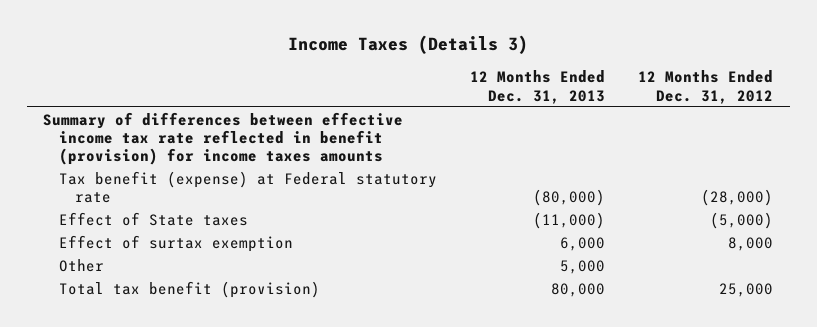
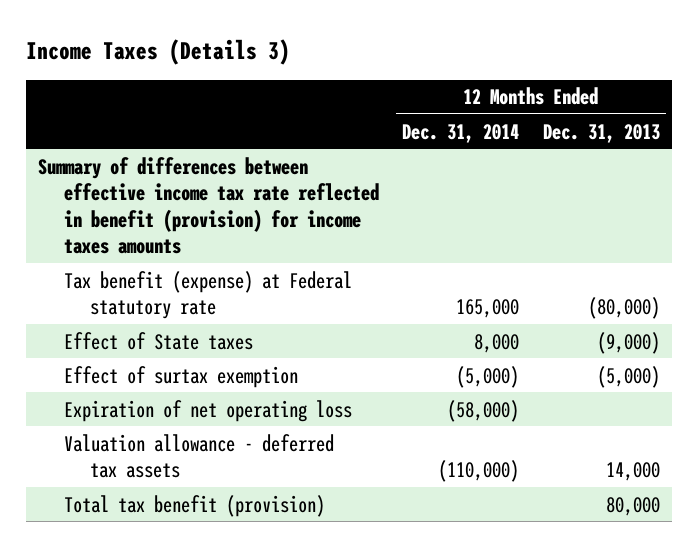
- | 12 Months Ended Dec. 31, 2013 | 12 Months Ended Dec. 31, 2012
+ | 12 Months Ended Dec. 31, 2014 | 12 Months Ended Dec. 31, 2013
- Effect of State taxes | (11,000) | (5,000)
- Effect of surtax exemption | 6,000 | 8,000
- Other | 5,000 |
+ Effect of State taxes | 8,000 | (9,000)
+ Effect of surtax exemption | (5,000) | (5,000)
+ Expiration of net operating loss | (58,000) |
+ Valuation allowance - deferred tax assets | (110,000) | 14,000

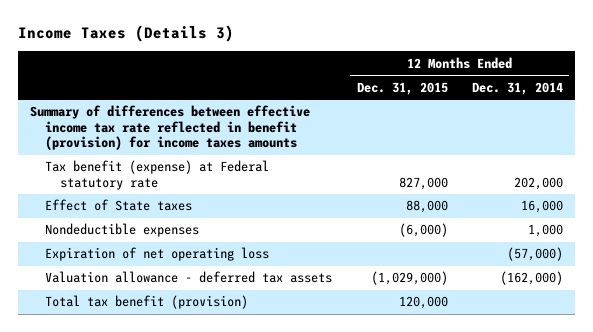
- | 12 Months Ended Dec. 31, 2014 | 12 Months Ended Dec. 31, 2013
+ | 12 Months Ended Dec. 31, 2015 | 12 Months Ended Dec. 31, 2014
- Tax benefit (expense) at Federal statutory rate | 165,000 | (80,000)
- Effect of State taxes | 8,000 | (9,000)
- Effect of surtax exemption | (5,000) | (5,000)
- Expiration of net operating loss | (58,000) |
- Valuation allowance - deferred tax assets | (110,000) | 14,000
+ Tax benefit (expense) at Federal statutory rate | 827,000 | 202,000
+ Effect of State taxes | 88,000 | 16,000
+ Nondeductible expenses | (6,000) | 1,000
+ Expiration of net operating loss | | (57,000)
+ Valuation allowance - deferred tax assets | (1,029,000) | (162,000)

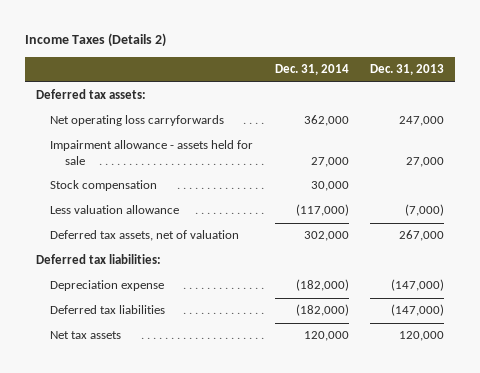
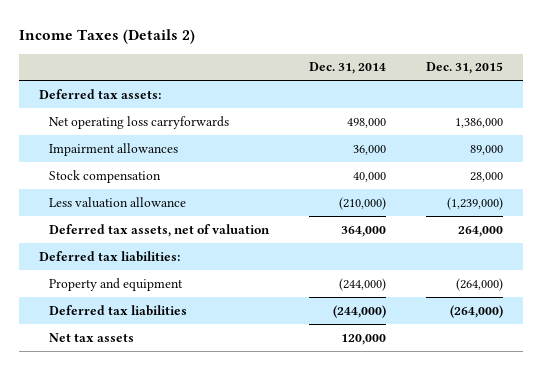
- | Dec. 31, 2014 | Dec. 31, 2013
+ | Dec. 31, 2014 | Dec. 31, 2015
- Net operating loss carryforwards | 362,000 | 247,000
- Impairment allowance - assets held for sale | 27,000 | 27,000
- Stock compensation | 30,000 |
- Less valuation allowance | (117,000) | (7,000)
- Deferred tax assets, net of valuation | 302,000 | 267,000
+ Net operating loss carryforwards | 498,000 | 1,386,000
+ Impairment allowances | 36,000 | 89,000
+ Stock compensation | 40,000 | 28,000
+ Less valuation allowance | (210,000) | (1,239,000)
+ Deferred tax assets, net of valuation | 364,000 | 264,000
- Depreciation expense | (182,000) | (147,000)
- Deferred tax liabilities | (182,000) | (147,000)
+ Property and equipment | (244,000) | (264,000)
+ Deferred tax liabilities | (244,000) | (264,000)

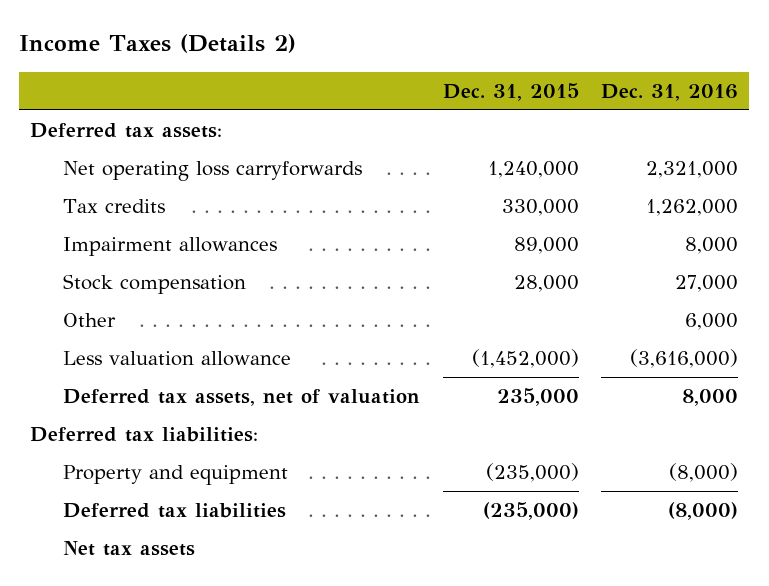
- | Dec. 31, 2014 | Dec. 31, 2015
+ | Dec. 31, 2015 | Dec. 31, 2016
- Net operating loss carryforwards | 498,000 | 1,386,000
+ Net operating loss carryforwards | 1,240,000 | 2,321,000
+ Tax credits | 330,000 | 1,262,000
- Less valuation allowance | (210,000) | (1,239,000)
- Deferred tax assets, net of valuation | 364,000 | 264,000
+ Other | | 6,000
+ Less valuation allowance | (1,452,000) | (3,616,000)
+ Deferred tax assets, net of valuation | 235,000 | 8,000
- Property and equipment | (244,000) | (264,000)
- Deferred tax liabilities | (244,000) | (264,000)
+ Property and equipment | (235,000) | (8,000)
+ Deferred tax liabilities | (235,000) | (8,000)

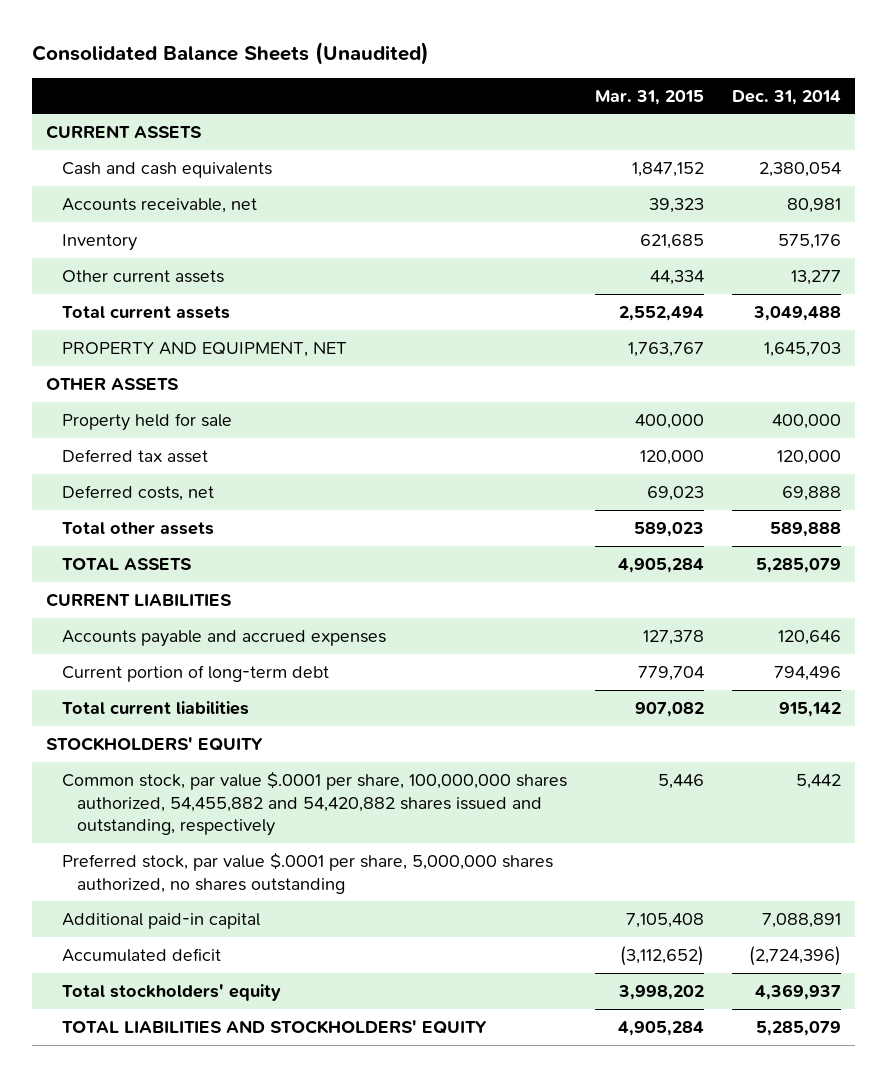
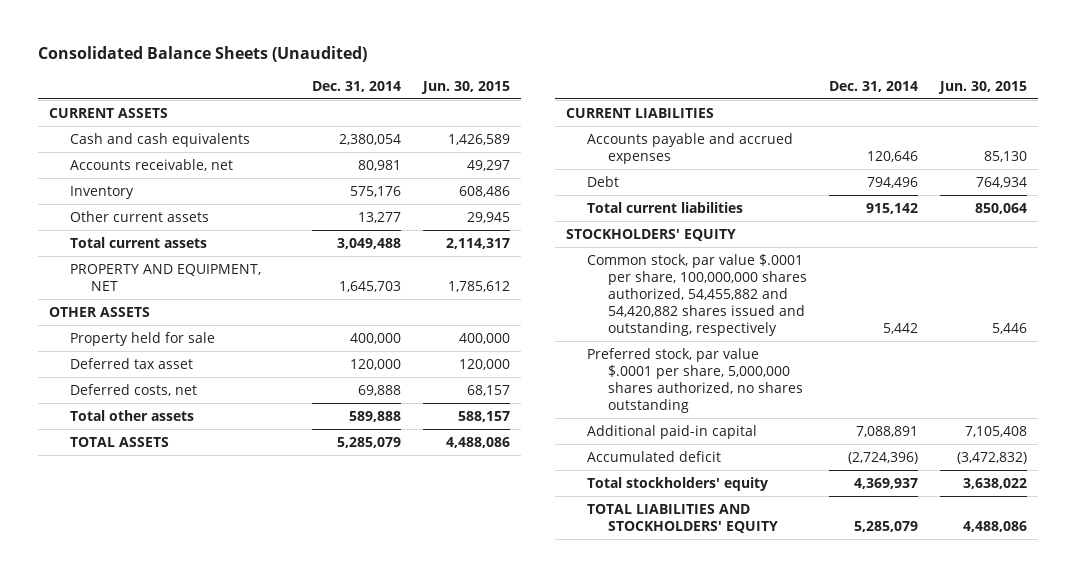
- | Mar. 31, 2015 | Dec. 31, 2014
+ | Dec. 31, 2014 | Jun. 30, 2015
- Current portion of long-term debt | 779,704 | 794,496
+ Debt | 794,496 | 764,934

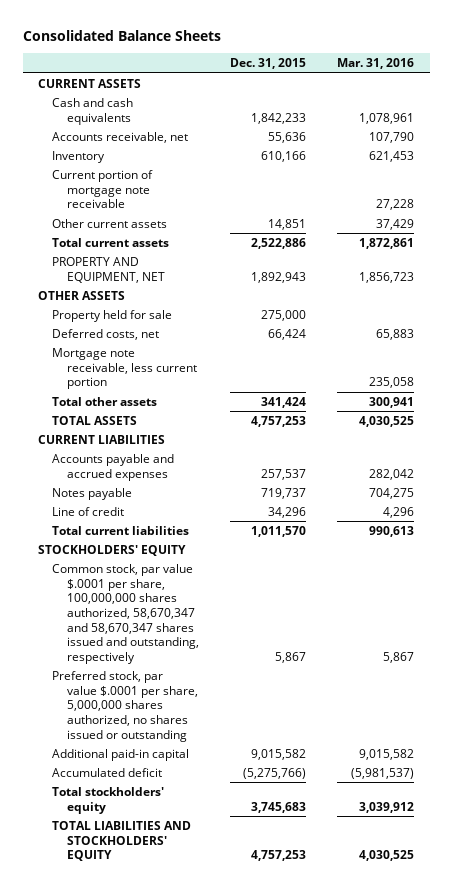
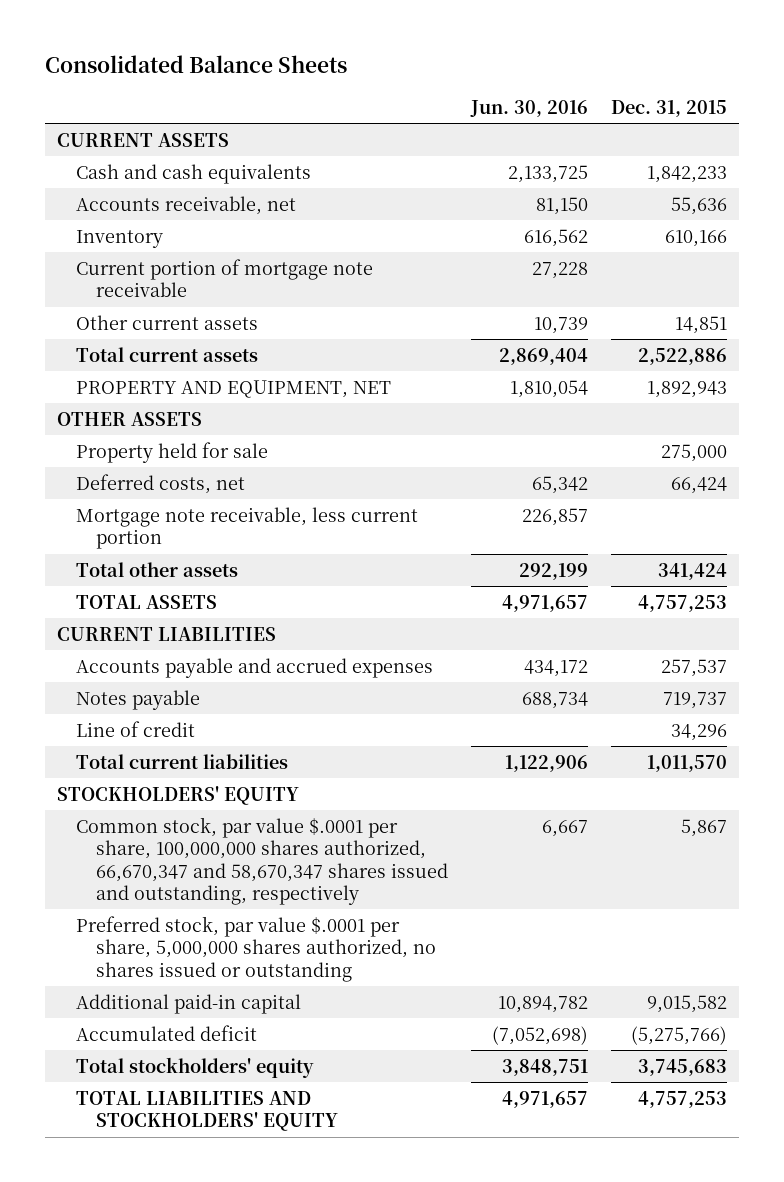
- | Dec. 31, 2015 | Mar. 31, 2016
+ | Jun. 30, 2016 | Dec. 31, 2015
- Common stock, par value $.0001 per share, 100,000,000 shares authorized, 58,670,347 and 58,670,347 shares issued and outstanding, respectively | 5,867 | 5,867
+ Common stock, par value $.0001 per share, 100,000,000 shares authorized, 66,670,347 and 58,670,347 shares issued and outstanding, respectively | 6,667 | 5,867

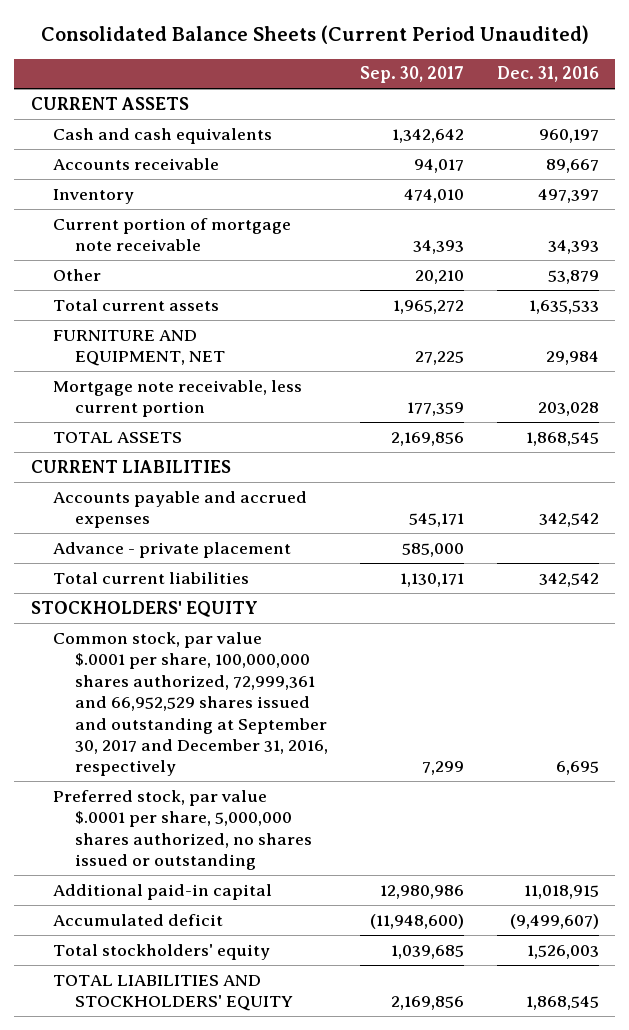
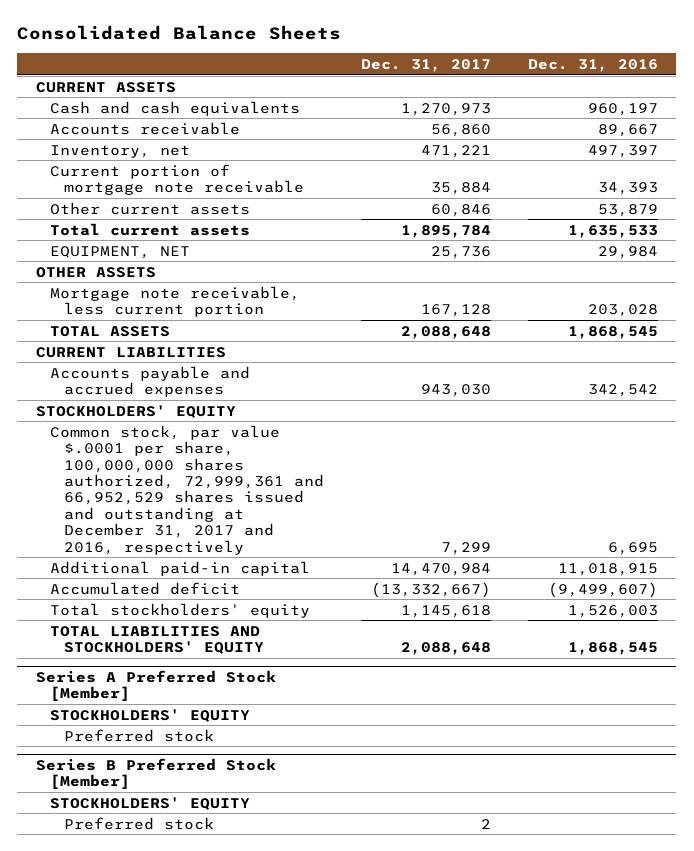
- Consolidated Balance Sheets (Current Period Unaudited)
+ Consolidated Balance Sheets
- | Sep. 30, 2017 | Dec. 31, 2016
+ | Dec. 31, 2017 | Dec. 31, 2016
- Inventory | 474,010 | 497,397
+ Inventory, net | 471,221 | 497,397
- Other | 20,210 | 53,879
+ Other current assets | 60,846 | 53,879
- FURNITURE AND EQUIPMENT, NET | 27,225 | 29,984
+ EQUIPMENT, NET | 25,736 | 29,984
+ OTHER ASSETS
- Advance - private placement | 585,000 |
- Total current liabilities | 1,130,171 | 342,542
- Common stock, par value $.0001 per share, 100,000,000 shares authorized, 72,999,361 and 66,952,529 shares issued and outstanding at September 30, 2017 and December 31, 2016, respectively | 7,299 | 6,695
- Preferred stock, par value $.0001 per share, 5,000,000 shares authorized, no shares issued or outstanding
+ Common stock, par value $.0001 per share, 100,000,000 shares authorized, 72,999,361 and 66,952,529 shares issued and outstanding at December 31, 2017 and 2016, respectively | 7,299 | 6,695
+ Series A Preferred Stock [Member]
+ STOCKHOLDERS' EQUITY
+ Preferred stock
+ Series B Preferred Stock [Member]
+ STOCKHOLDERS' EQUITY
+ Preferred stock | 2 |

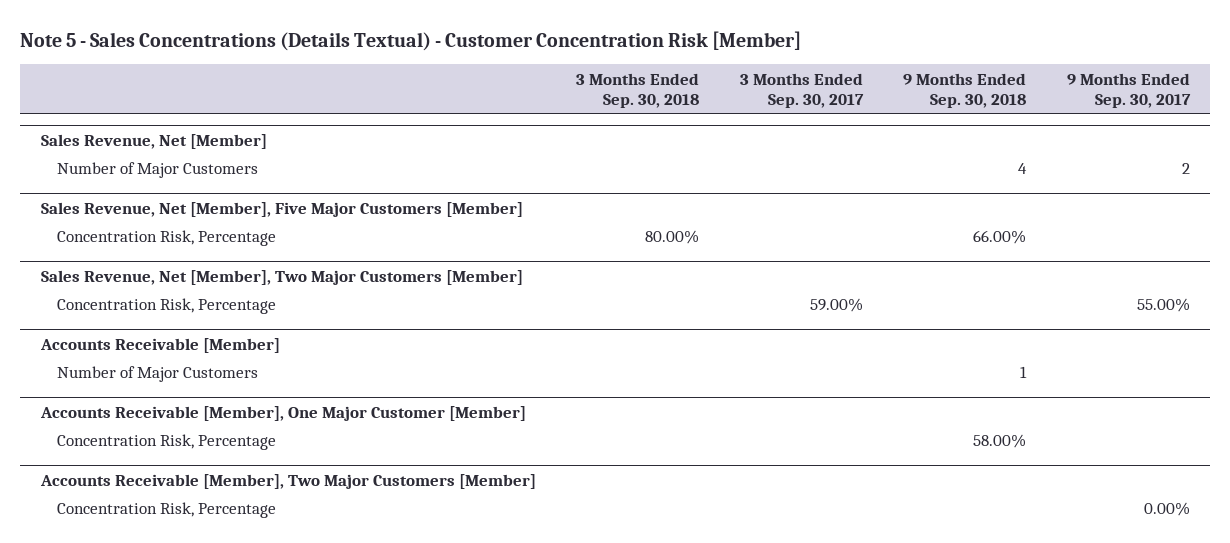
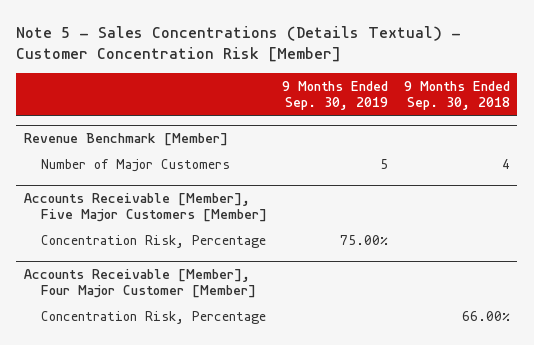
- | 3 Months Ended Sep. 30, 2018 | 3 Months Ended Sep. 30, 2017 | 9 Months Ended Sep. 30, 2018 | 9 Months Ended Sep. 30, 2017
+ | 9 Months Ended Sep. 30, 2019 | 9 Months Ended Sep. 30, 2018
- Sales Revenue, Net [Member]
+ Revenue Benchmark [Member]
- Sales Revenue, Net [Member], Five Major Customers [Member]
- Concentration Risk, Percentage | 80.00% | | 66.00% |
- Sales Revenue, Net [Member], Two Major Customers [Member]
- Concentration Risk, Percentage | | 59.00% | | 55.00%
- Accounts Receivable [Member]
- Number of Major Customers | | | 1 |
- Accounts Receivable [Member], One Major Customer [Member]
- Concentration Risk, Percentage | | | 58.00% |
- Accounts Receivable [Member], Two Major Customers [Member]
+ Accounts Receivable [Member], Five Major Customers [Member]
+ Accounts Receivable [Member], Four Major Customer [Member]
+ Concentration Risk, Percentage | | 66.00%

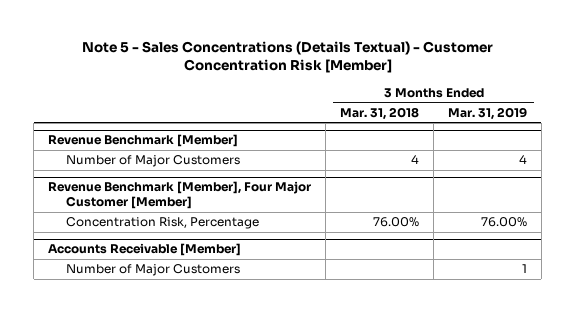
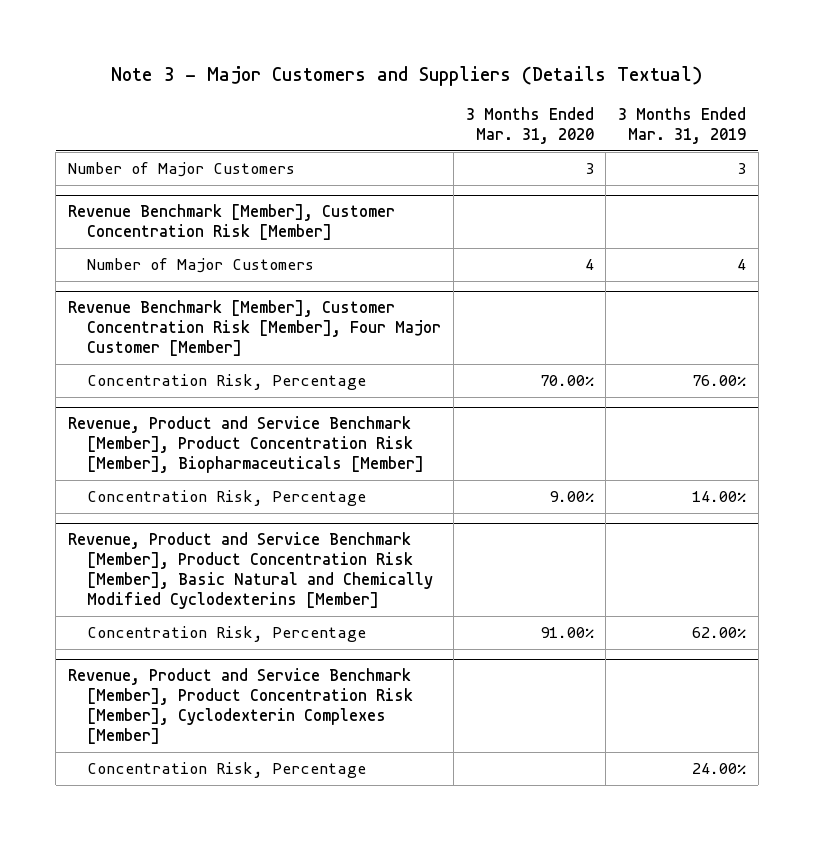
- Note 5 - Sales Concentrations (Details Textual) - Customer Concentration Risk [Member]
+ Note 3 - Major Customers and Suppliers (Details Textual)
- | 3 Months Ended Mar. 31, 2018 | 3 Months Ended Mar. 31, 2019
+ | 3 Months Ended Mar. 31, 2020 | 3 Months Ended Mar. 31, 2019
- Revenue Benchmark [Member]
+ Number of Major Customers | 3 | 3
+ Revenue Benchmark [Member], Customer Concentration Risk [Member]
- Revenue Benchmark [Member], Four Major Customer [Member]
+ Revenue Benchmark [Member], Customer Concentration Risk [Member], Four Major Customer [Member]
- Accounts Receivable [Member]
- Number of Major Customers | | 1
+ Revenue, Product and Service Benchmark [Member], Product Concentration Risk [Member], Biopharmaceuticals [Member]
+ Concentration Risk, Percentage | 9.00% | 14.00%
+ Revenue, Product and Service Benchmark [Member], Product Concentration Risk [Member], Basic Natural and Chemically Modified Cyclodexterins [Member]
+ Concentration Risk, Percentage | 91.00% | 62.00%
+ Revenue, Product and Service Benchmark [Member], Product Concentration Risk [Member], Cyclodexterin Complexes [Member]
+ Concentration Risk, Percentage | | 24.00%

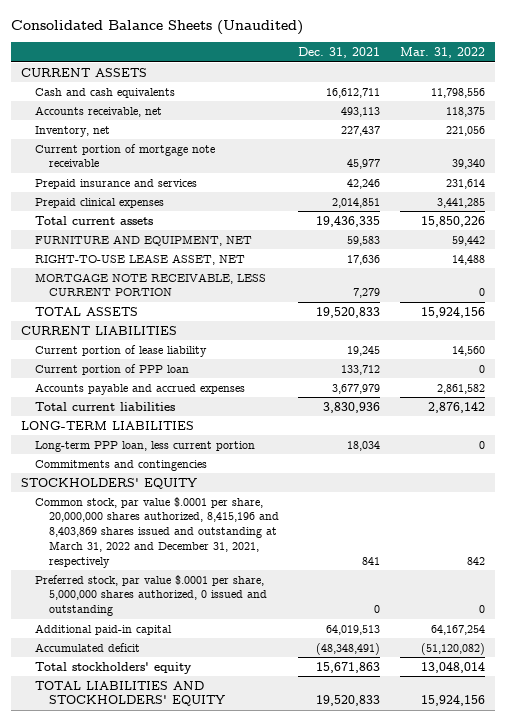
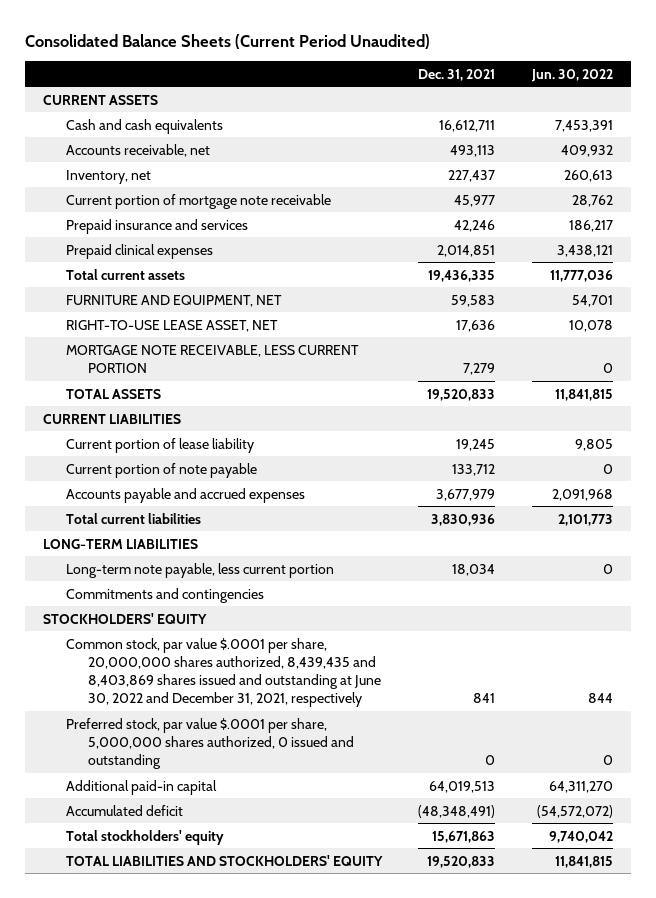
- Consolidated Balance Sheets (Unaudited)
+ Consolidated Balance Sheets (Current Period Unaudited)
- | Dec. 31, 2021 | Mar. 31, 2022
+ | Dec. 31, 2021 | Jun. 30, 2022
- Current portion of PPP loan | 133,712 | 0
+ Current portion of note payable | 133,712 | 0
- Long-term PPP loan, less current portion | 18,034 | 0
+ Long-term note payable, less current portion | 18,034 | 0
- Common stock, par value $.0001 per share, 20,000,000 shares authorized, 8,415,196 and 8,403,869 shares issued and outstanding at March 31, 2022 and December 31, 2021, respectively | 841 | 842
+ Common stock, par value $.0001 per share, 20,000,000 shares authorized, 8,439,435 and 8,403,869 shares issued and outstanding at June 30, 2022 and December 31, 2021, respectively | 841 | 844

